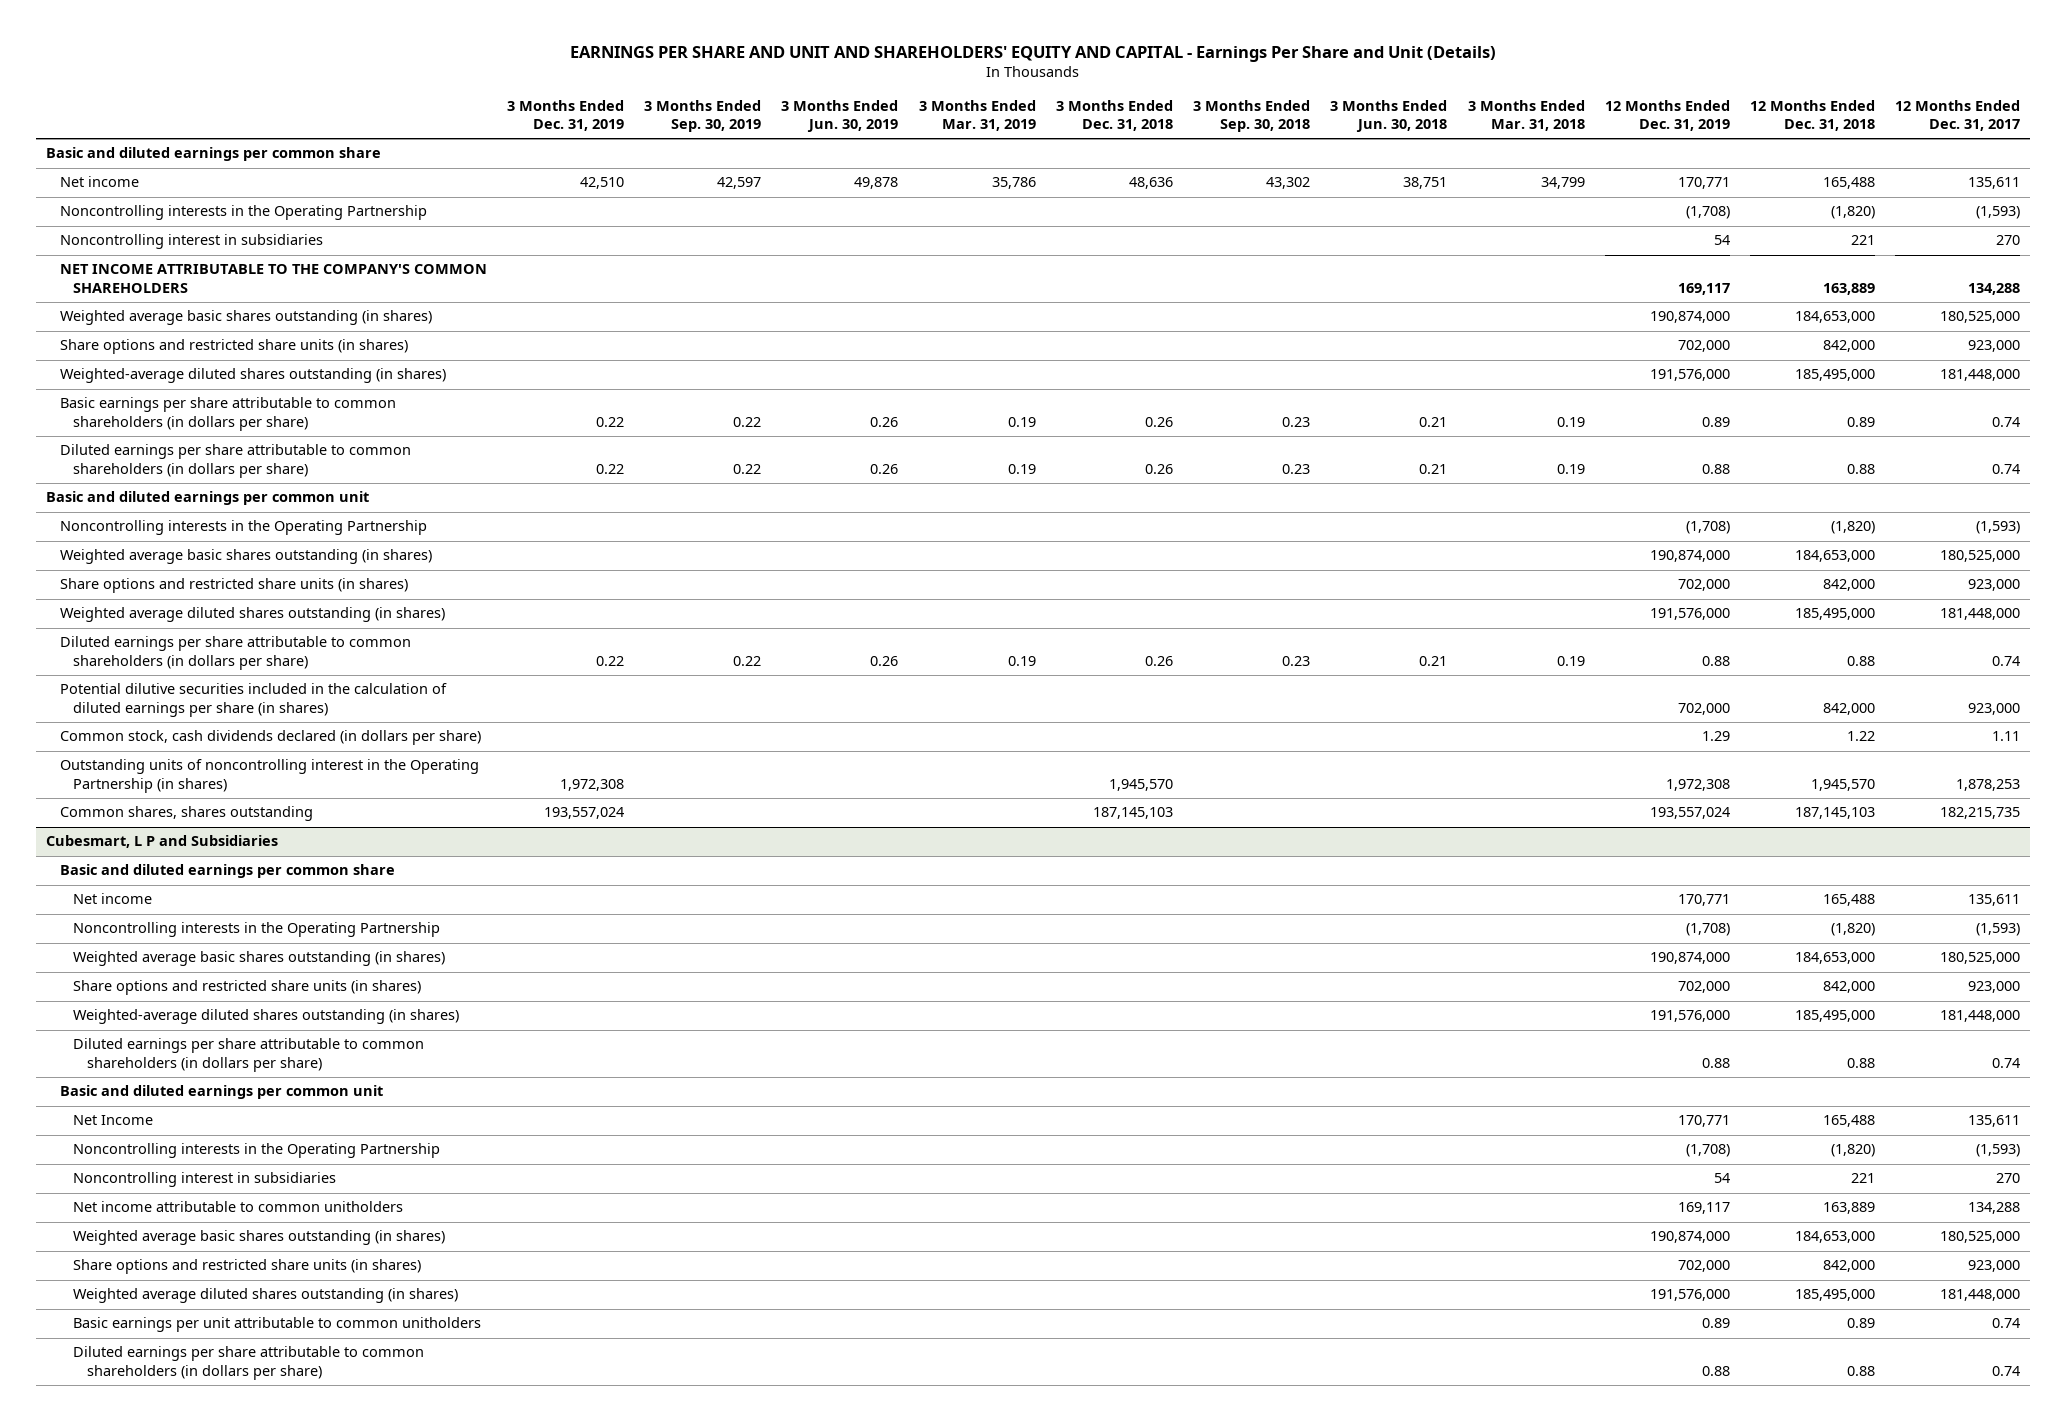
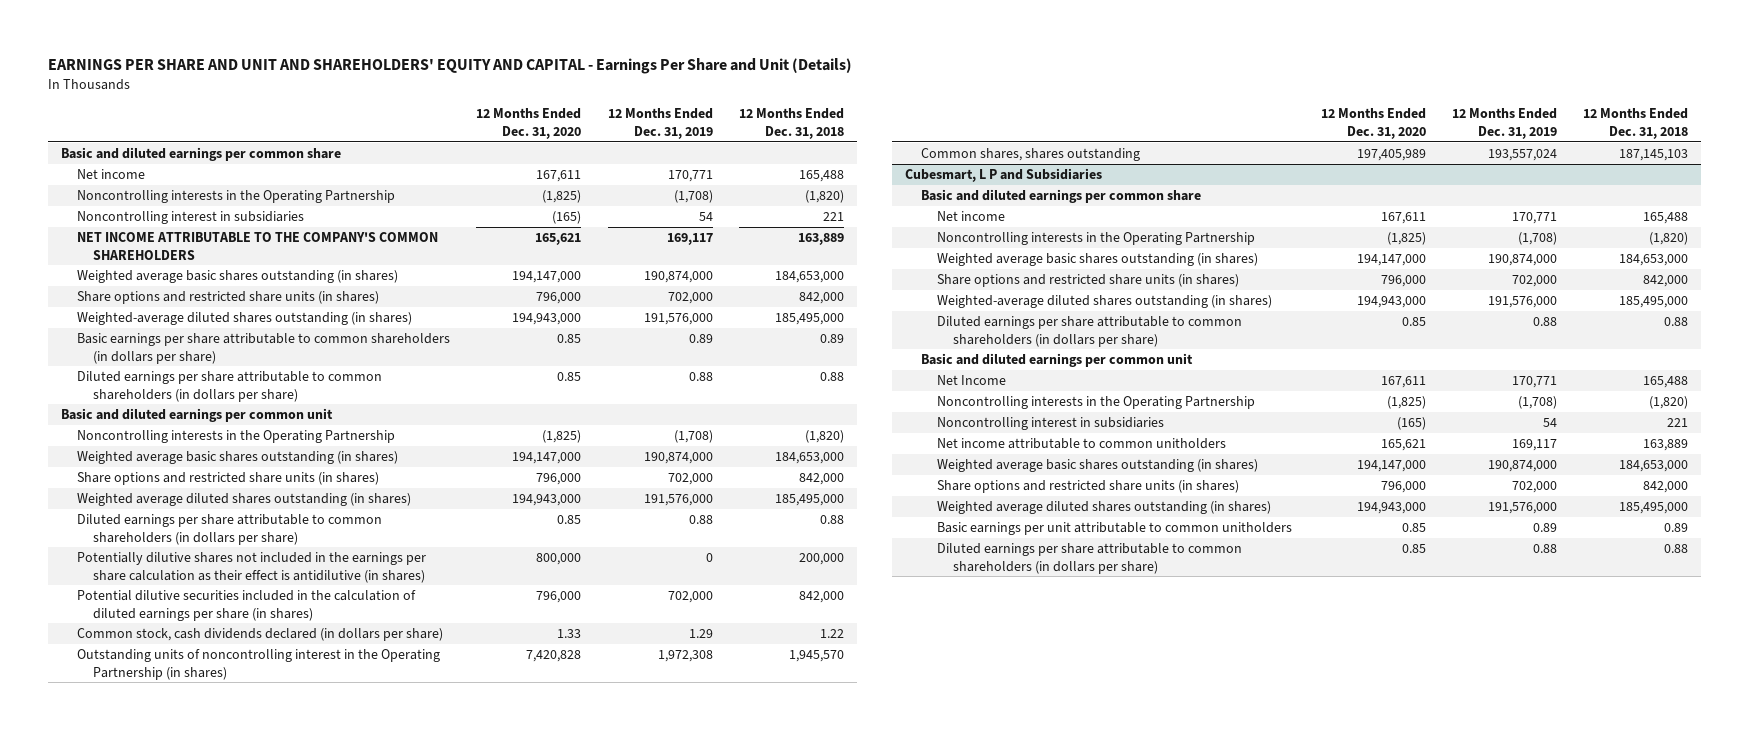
- | 3 Months Ended Dec. 31, 2019 | 3 Months Ended Sep. 30, 2019 | 3 Months Ended Jun. 30, 2019 | 3 Months Ended Mar. 31, 2019 | 3 Months Ended Dec. 31, 2018 | 3 Months Ended Sep. 30, 2018 | 3 Months Ended Jun. 30, 2018 | 3 Months Ended Mar. 31, 2018 | 12 Months Ended Dec. 31, 2019 | 12 Months Ended Dec. 31, 2018 | 12 Months Ended Dec. 31, 2017
+ | 12 Months Ended Dec. 31, 2020 | 12 Months Ended Dec. 31, 2019 | 12 Months Ended Dec. 31, 2018
+ Potentially dilutive shares not included in the earnings per share calculation as their effect is antidilutive (in shares) | 800,000 | 0 | 200,000

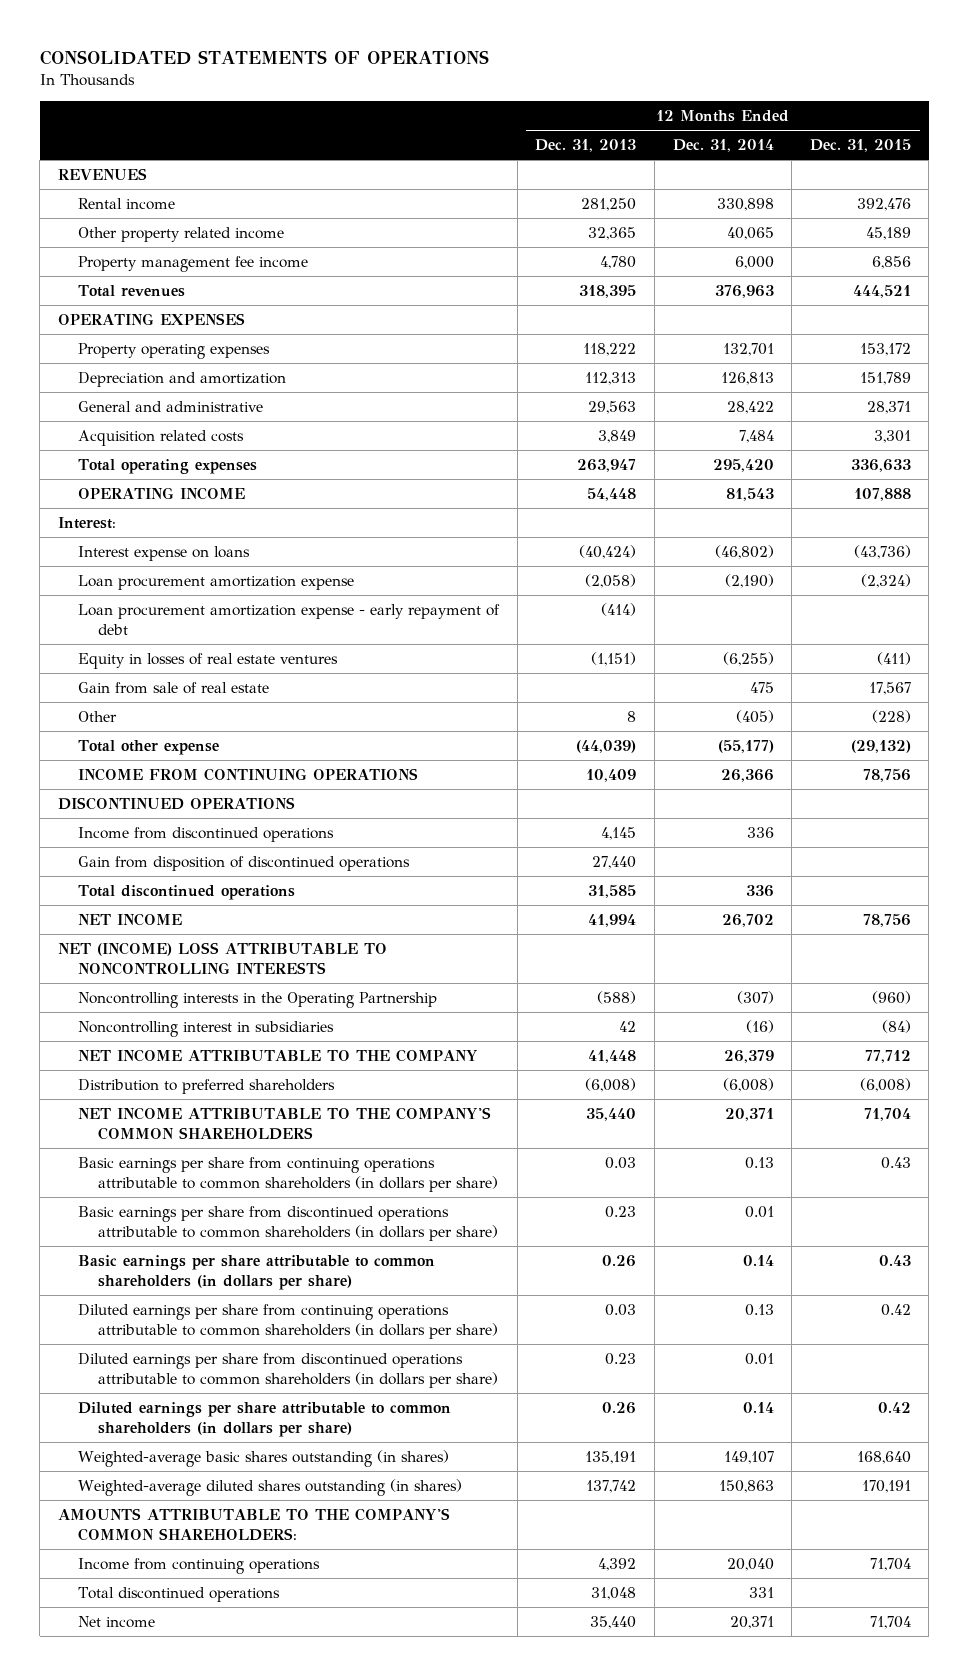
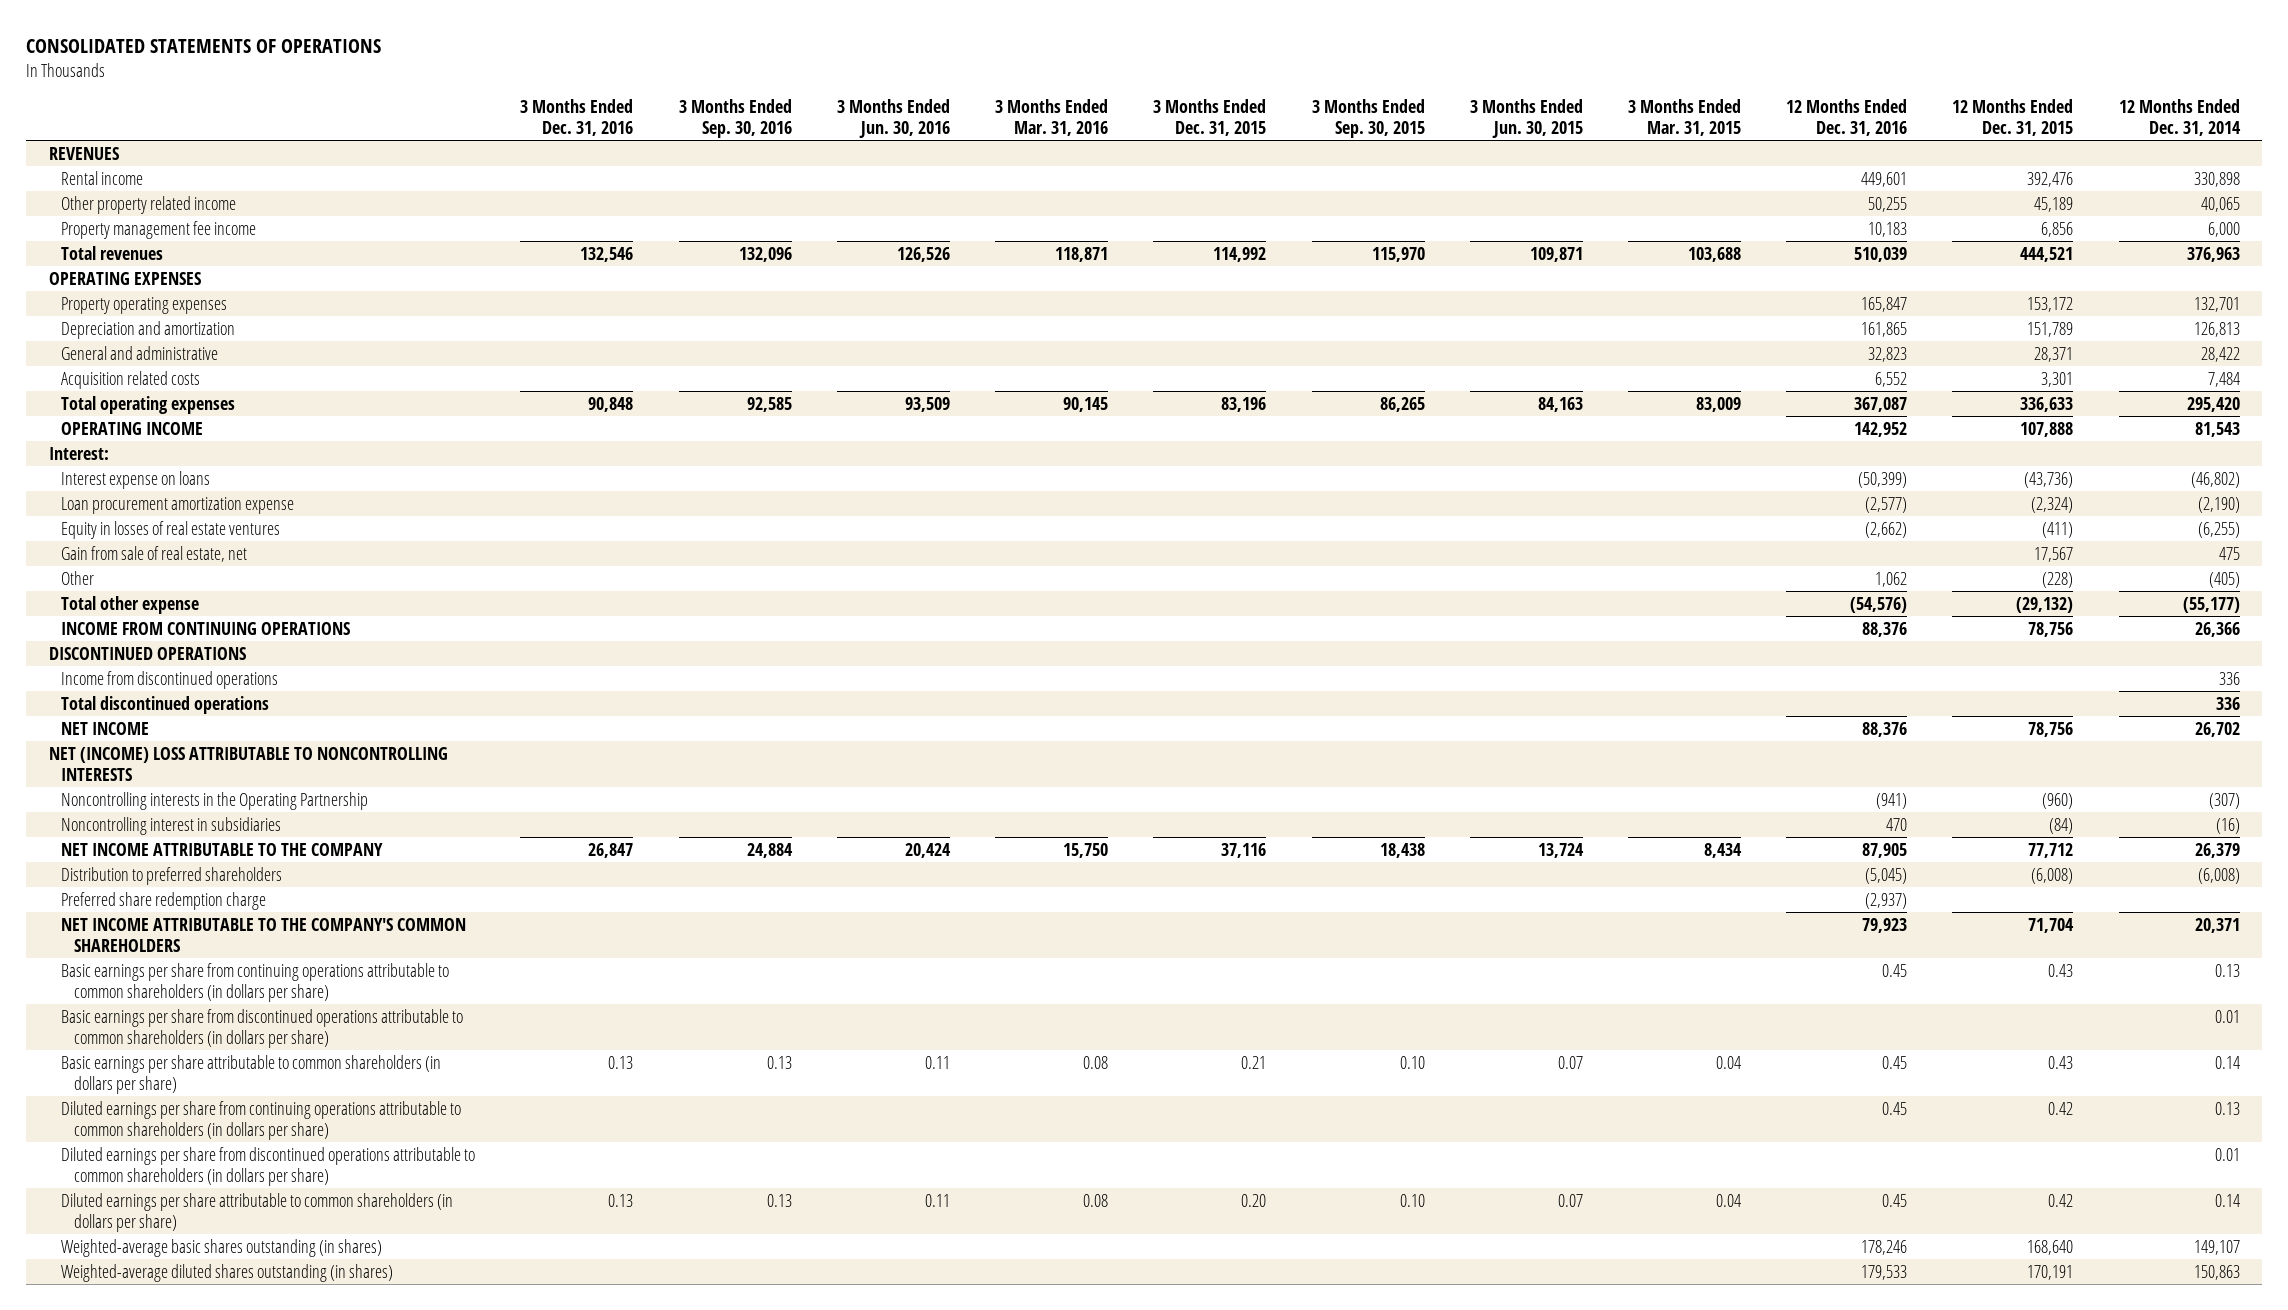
- | 12 Months Ended Dec. 31, 2013 | 12 Months Ended Dec. 31, 2014 | 12 Months Ended Dec. 31, 2015
+ | 3 Months Ended Dec. 31, 2016 | 3 Months Ended Sep. 30, 2016 | 3 Months Ended Jun. 30, 2016 | 3 Months Ended Mar. 31, 2016 | 3 Months Ended Dec. 31, 2015 | 3 Months Ended Sep. 30, 2015 | 3 Months Ended Jun. 30, 2015 | 3 Months Ended Mar. 31, 2015 | 12 Months Ended Dec. 31, 2016 | 12 Months Ended Dec. 31, 2015 | 12 Months Ended Dec. 31, 2014
- Loan procurement amortization expense - early repayment of debt | (414) | |
- Gain from sale of real estate | | 475 | 17,567
+ Gain from sale of real estate, net | | | | | | | | | | 17,567 | 475
- Gain from disposition of discontinued operations | 27,440 | |
+ Preferred share redemption charge | | | | | | | | | (2,937) | |
- AMOUNTS ATTRIBUTABLE TO THE COMPANY'S COMMON SHAREHOLDERS:
- Income from continuing operations | 4,392 | 20,040 | 71,704
- Total discontinued operations | 31,048 | 331 |
- Net income | 35,440 | 20,371 | 71,704

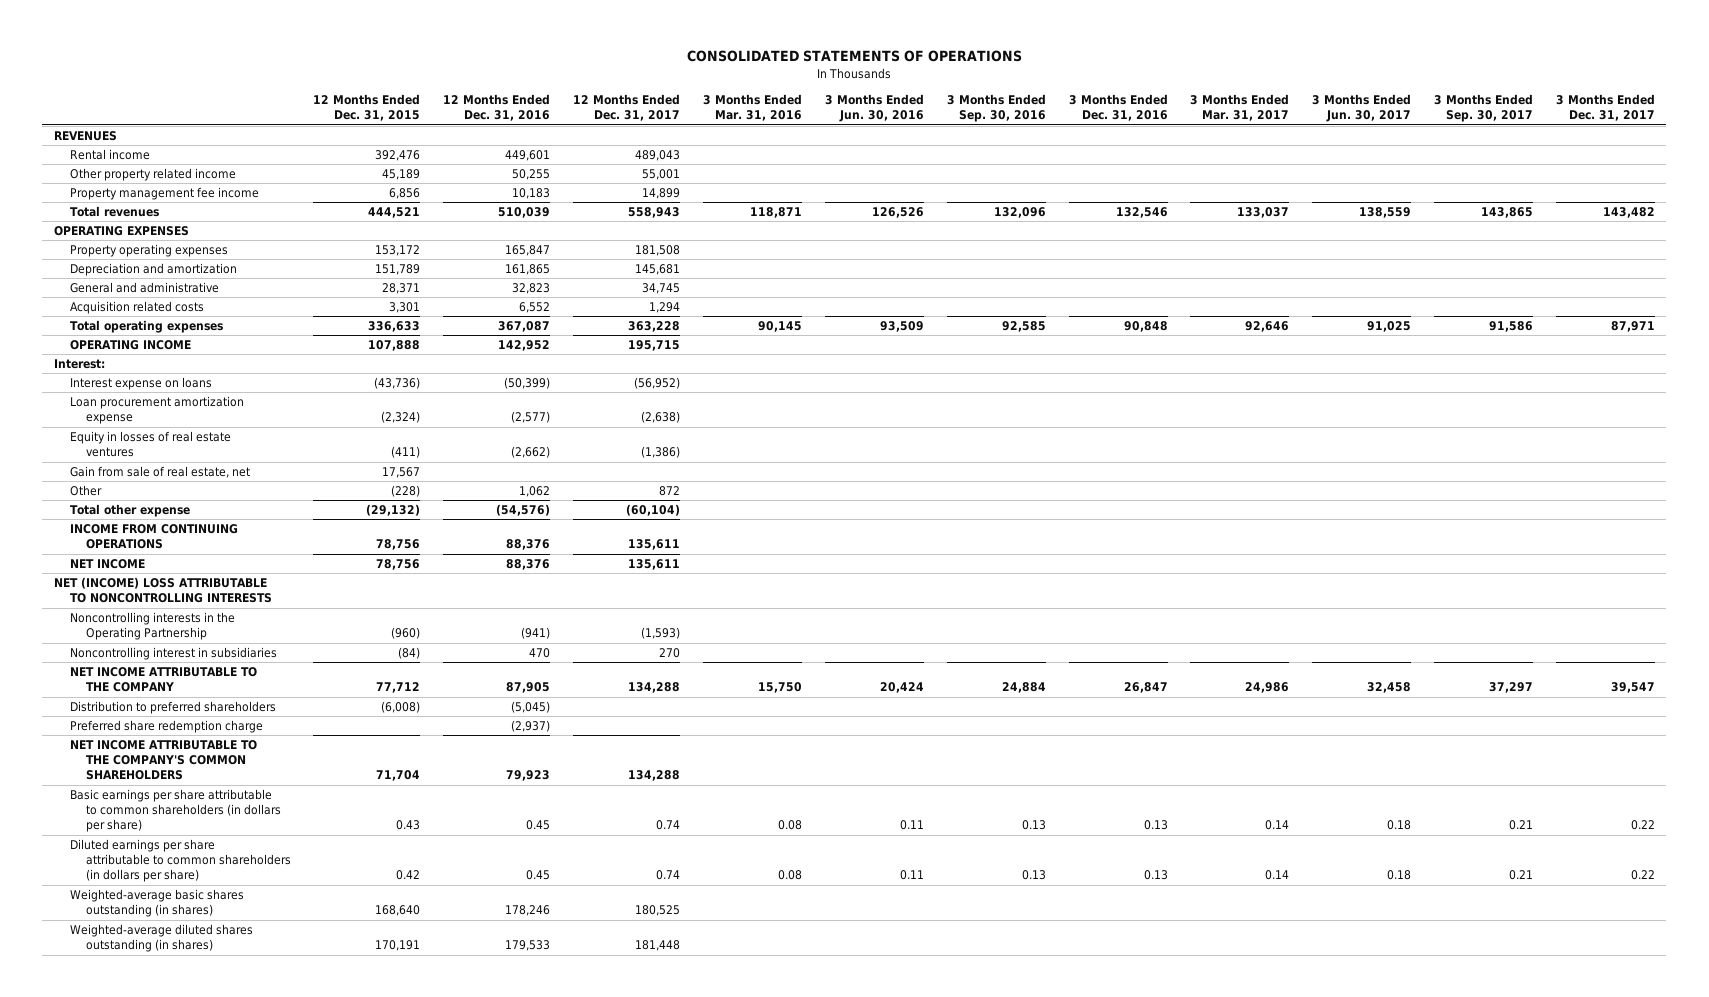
- | 3 Months Ended Dec. 31, 2016 | 3 Months Ended Sep. 30, 2016 | 3 Months Ended Jun. 30, 2016 | 3 Months Ended Mar. 31, 2016 | 3 Months Ended Dec. 31, 2015 | 3 Months Ended Sep. 30, 2015 | 3 Months Ended Jun. 30, 2015 | 3 Months Ended Mar. 31, 2015 | 12 Months Ended Dec. 31, 2016 | 12 Months Ended Dec. 31, 2015 | 12 Months Ended Dec. 31, 2014
+ | 12 Months Ended Dec. 31, 2015 | 12 Months Ended Dec. 31, 2016 | 12 Months Ended Dec. 31, 2017 | 3 Months Ended Mar. 31, 2016 | 3 Months Ended Jun. 30, 2016 | 3 Months Ended Sep. 30, 2016 | 3 Months Ended Dec. 31, 2016 | 3 Months Ended Mar. 31, 2017 | 3 Months Ended Jun. 30, 2017 | 3 Months Ended Sep. 30, 2017 | 3 Months Ended Dec. 31, 2017
- DISCONTINUED OPERATIONS
- Income from discontinued operations | | | | | | | | | | | 336
- Total discontinued operations | | | | | | | | | | | 336
- Basic earnings per share from continuing operations attributable to common shareholders (in dollars per share) | | | | | | | | | 0.45 | 0.43 | 0.13
- Basic earnings per share from discontinued operations attributable to common shareholders (in dollars per share) | | | | | | | | | | | 0.01
- Diluted earnings per share from continuing operations attributable to common shareholders (in dollars per share) | | | | | | | | | 0.45 | 0.42 | 0.13
- Diluted earnings per share from discontinued operations attributable to common shareholders (in dollars per share) | | | | | | | | | | | 0.01

